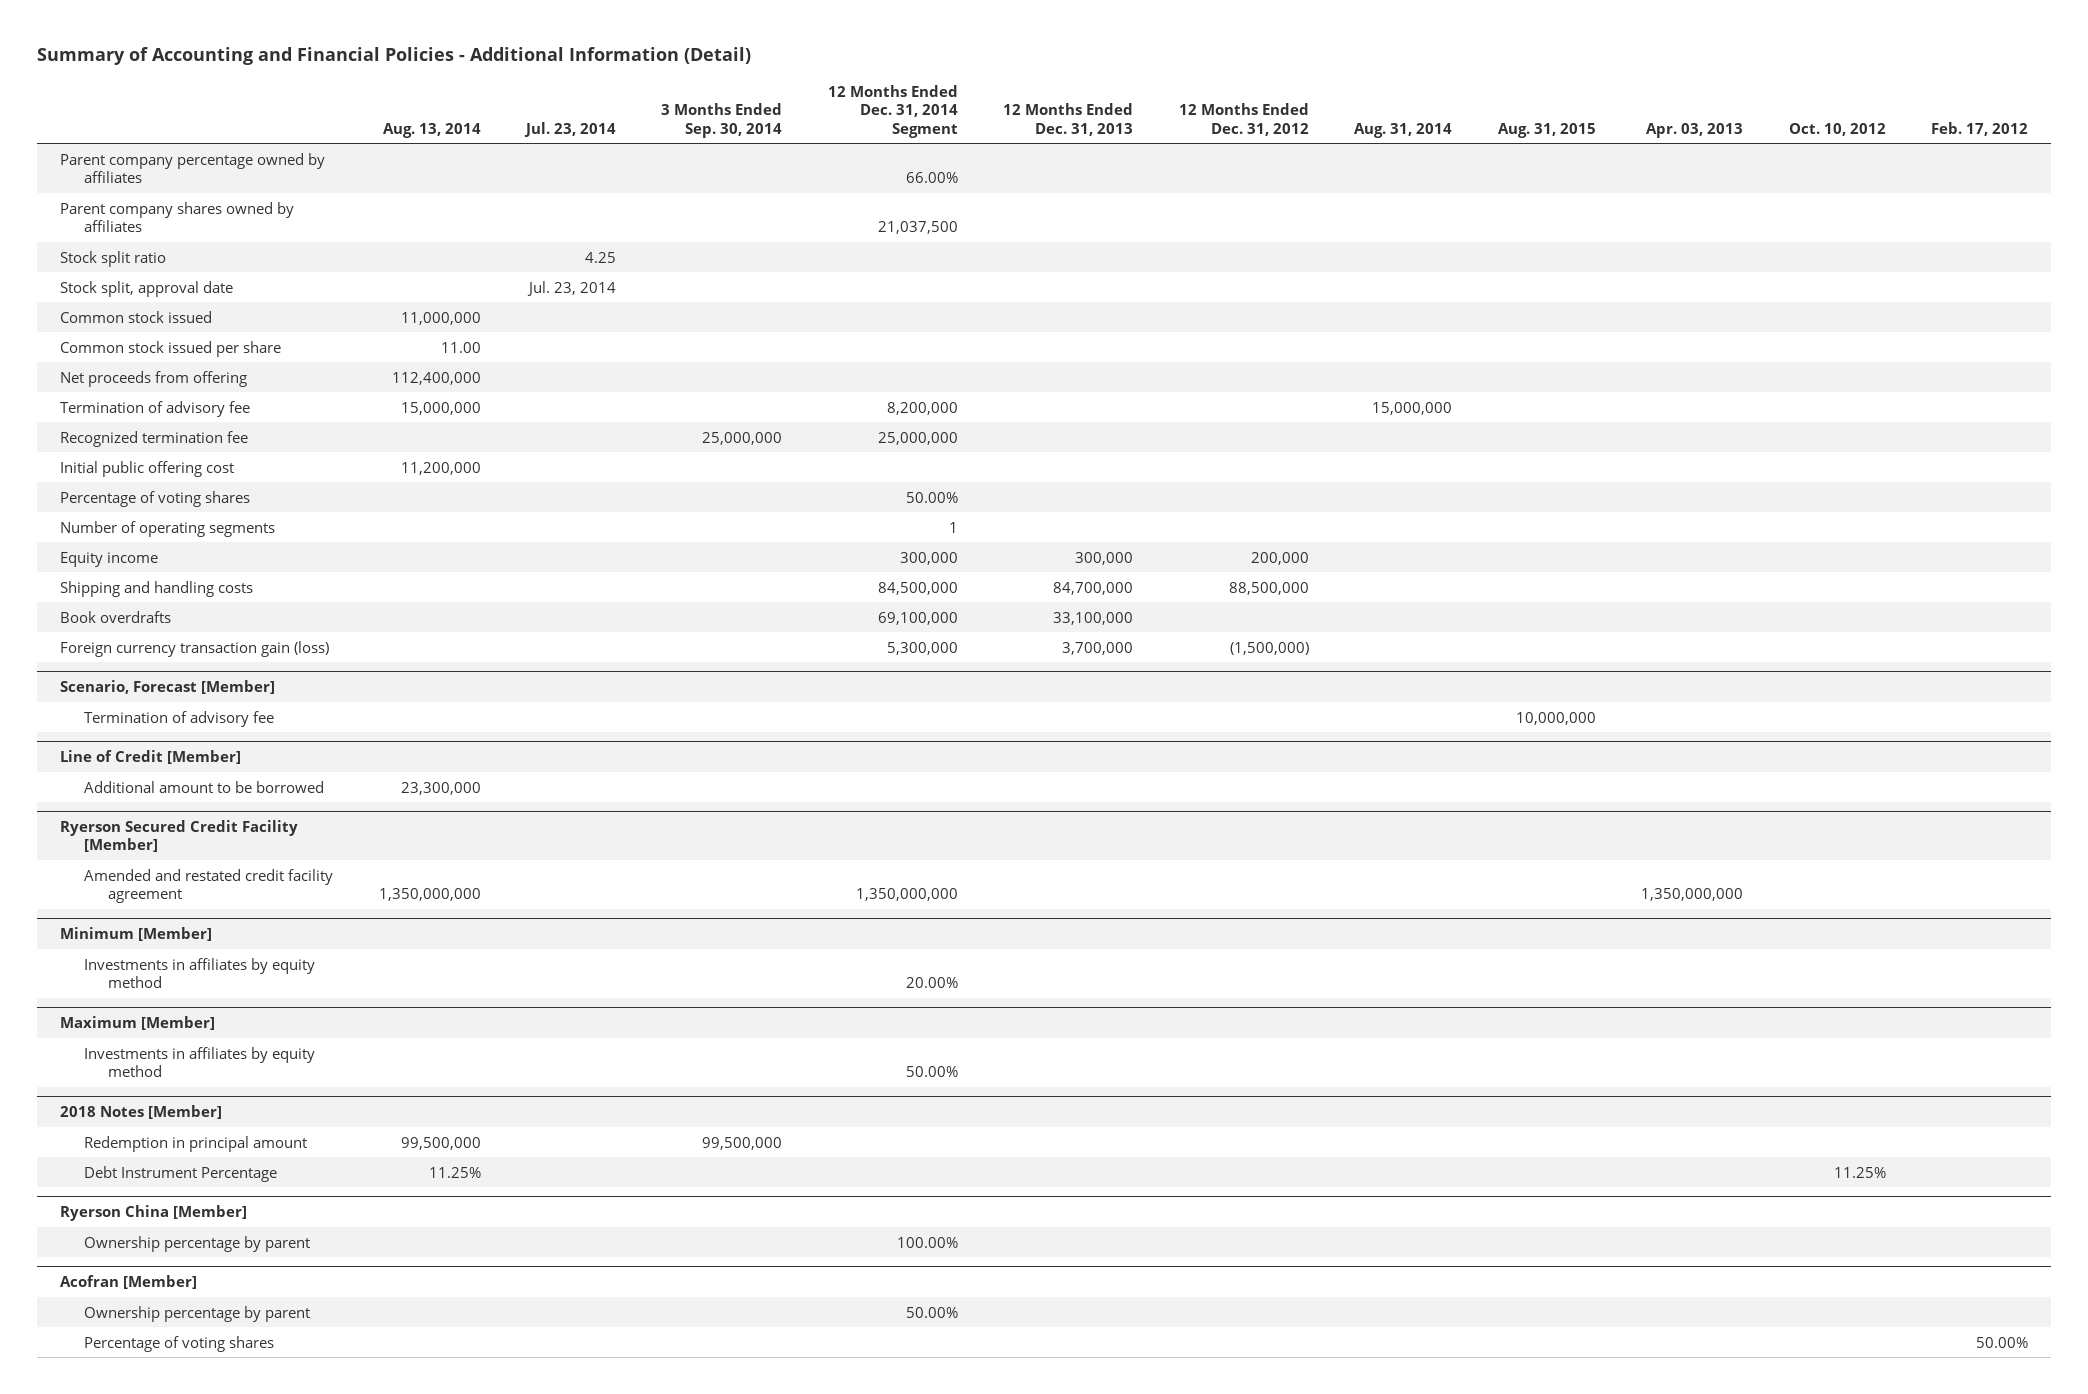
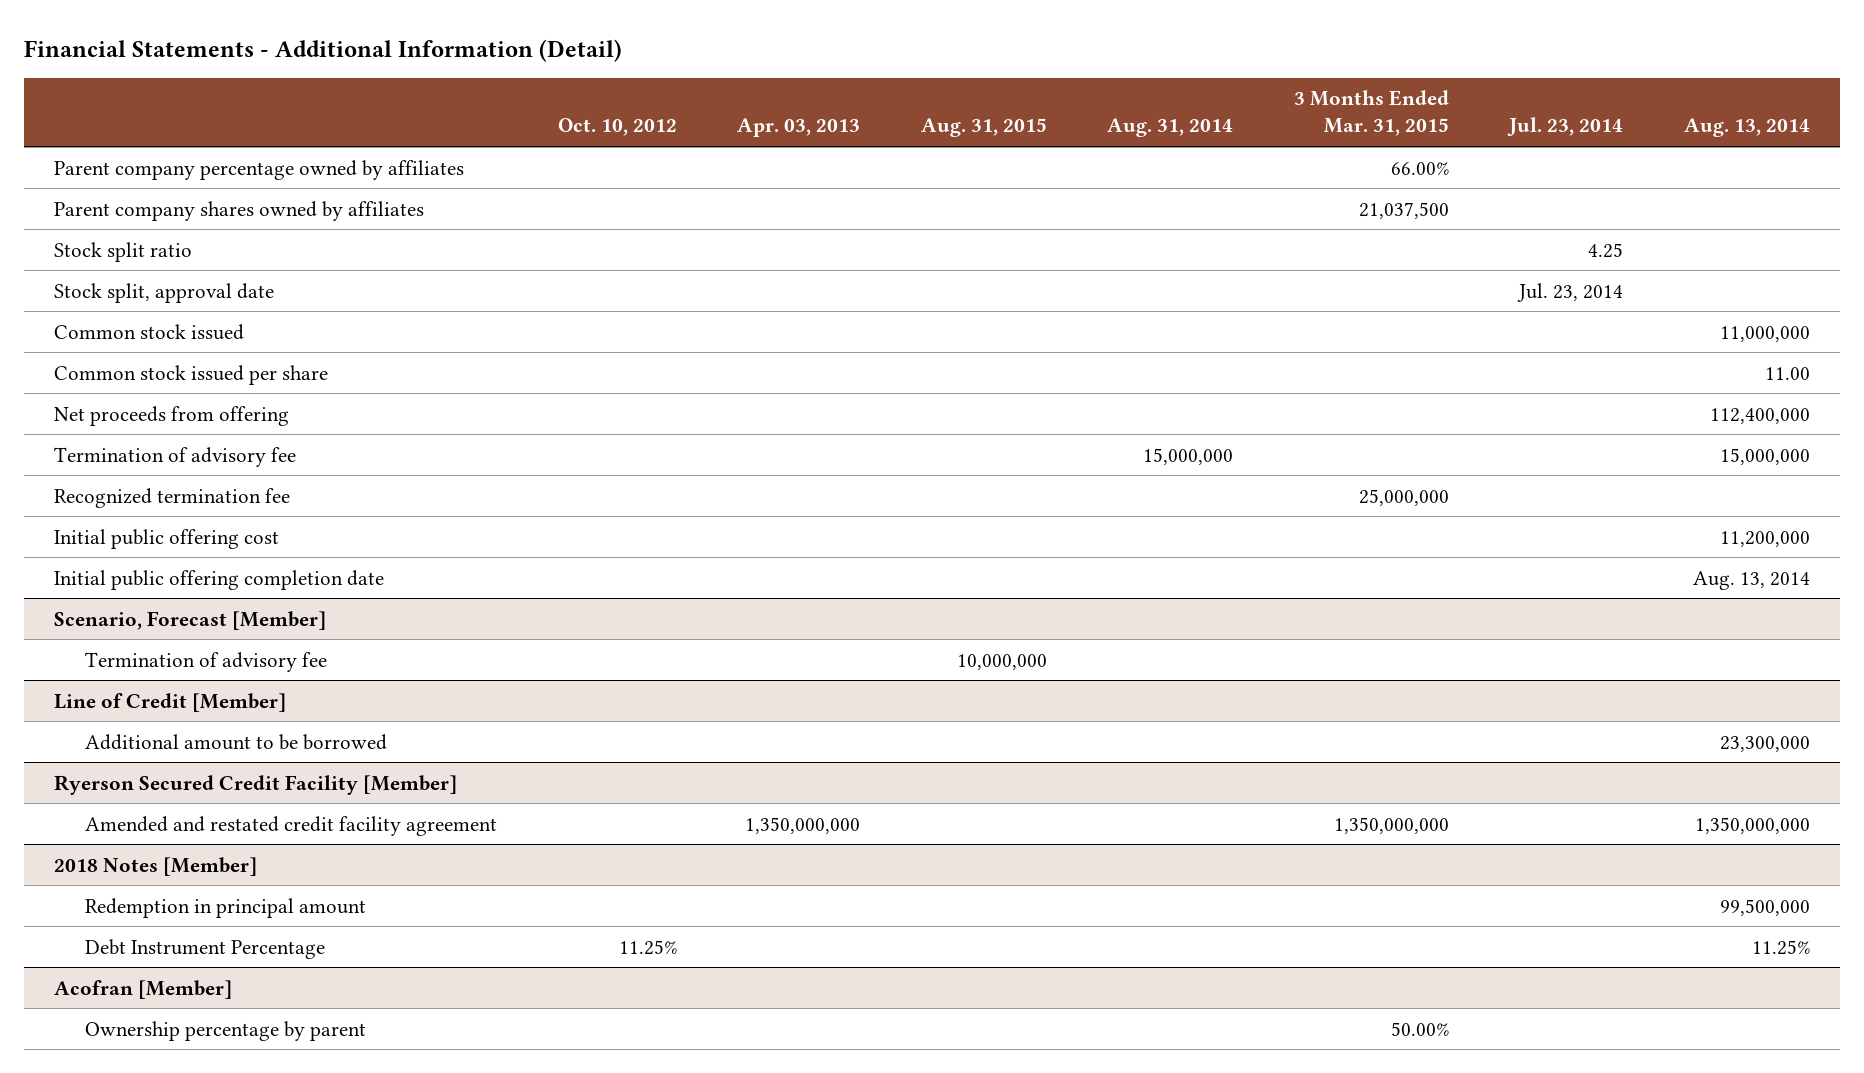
- Summary of Accounting and Financial Policies - Additional Information (Detail)
+ Financial Statements - Additional Information (Detail)
- | Aug. 13, 2014 | Jul. 23, 2014 | 3 Months Ended Sep. 30, 2014 | 12 Months Ended Dec. 31, 2014 Segment | 12 Months Ended Dec. 31, 2013 | 12 Months Ended Dec. 31, 2012 | Aug. 31, 2014 | Aug. 31, 2015 | Apr. 03, 2013 | Oct. 10, 2012 | Feb. 17, 2012
+ | Oct. 10, 2012 | Apr. 03, 2013 | Aug. 31, 2015 | Aug. 31, 2014 | 3 Months Ended Mar. 31, 2015 | Jul. 23, 2014 | Aug. 13, 2014
- Percentage of voting shares | | | | 50.00% | | | | | | |
- Number of operating segments | | | | 1 | | | | | | |
- Equity income | | | | 300,000 | 300,000 | 200,000 | | | | |
- Shipping and handling costs | | | | 84,500,000 | 84,700,000 | 88,500,000 | | | | |
- Book overdrafts | | | | 69,100,000 | 33,100,000 | | | | | |
- Foreign currency transaction gain (loss) | | | | 5,300,000 | 3,700,000 | (1,500,000) | | | | |
+ Initial public offering completion date | | | | | | | Aug. 13, 2014
- Minimum [Member]
- Investments in affiliates by equity method | | | | 20.00% | | | | | | |
- Maximum [Member]
- Investments in affiliates by equity method | | | | 50.00% | | | | | | |
- Ryerson China [Member]
- Ownership percentage by parent | | | | 100.00% | | | | | | |
@ Acofran [Member]
- Percentage of voting shares | | | | | | | | | | | 50.00%

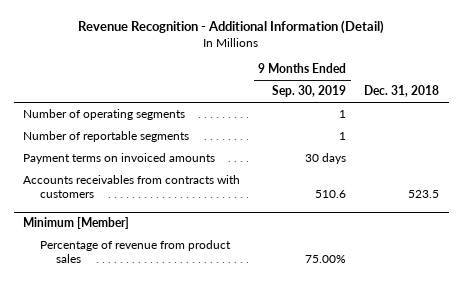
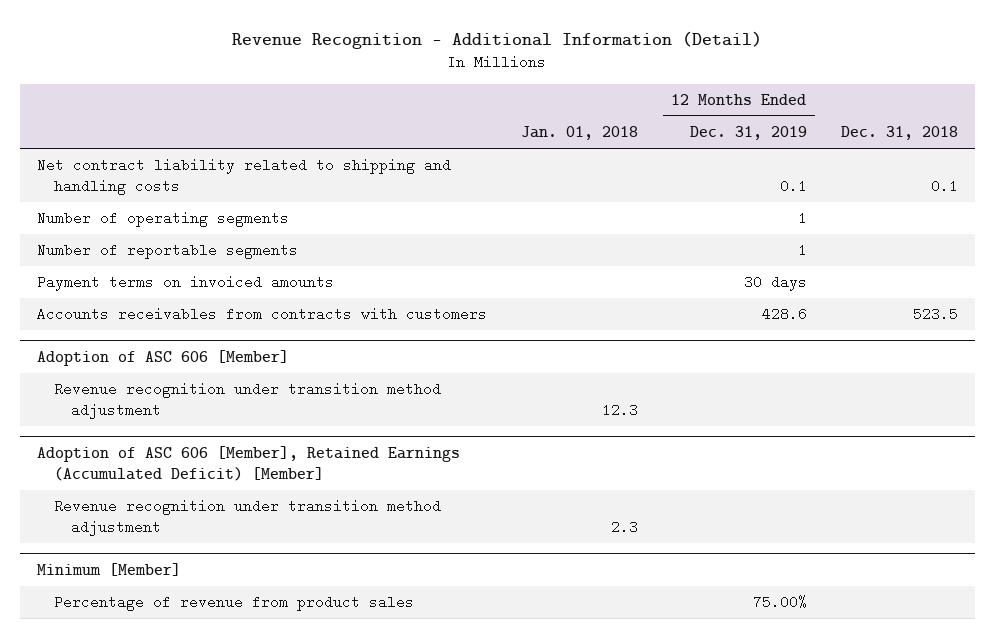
- | 9 Months Ended Sep. 30, 2019 | Dec. 31, 2018
+ | Jan. 01, 2018 | 12 Months Ended Dec. 31, 2019 | Dec. 31, 2018
+ Net contract liability related to shipping and handling costs | | 0.1 | 0.1
+ Adoption of ASC 606 [Member]
+ Revenue recognition under transition method adjustment | 12.3 | |
+ Adoption of ASC 606 [Member], Retained Earnings (Accumulated Deficit) [Member]
+ Revenue recognition under transition method adjustment | 2.3 | |

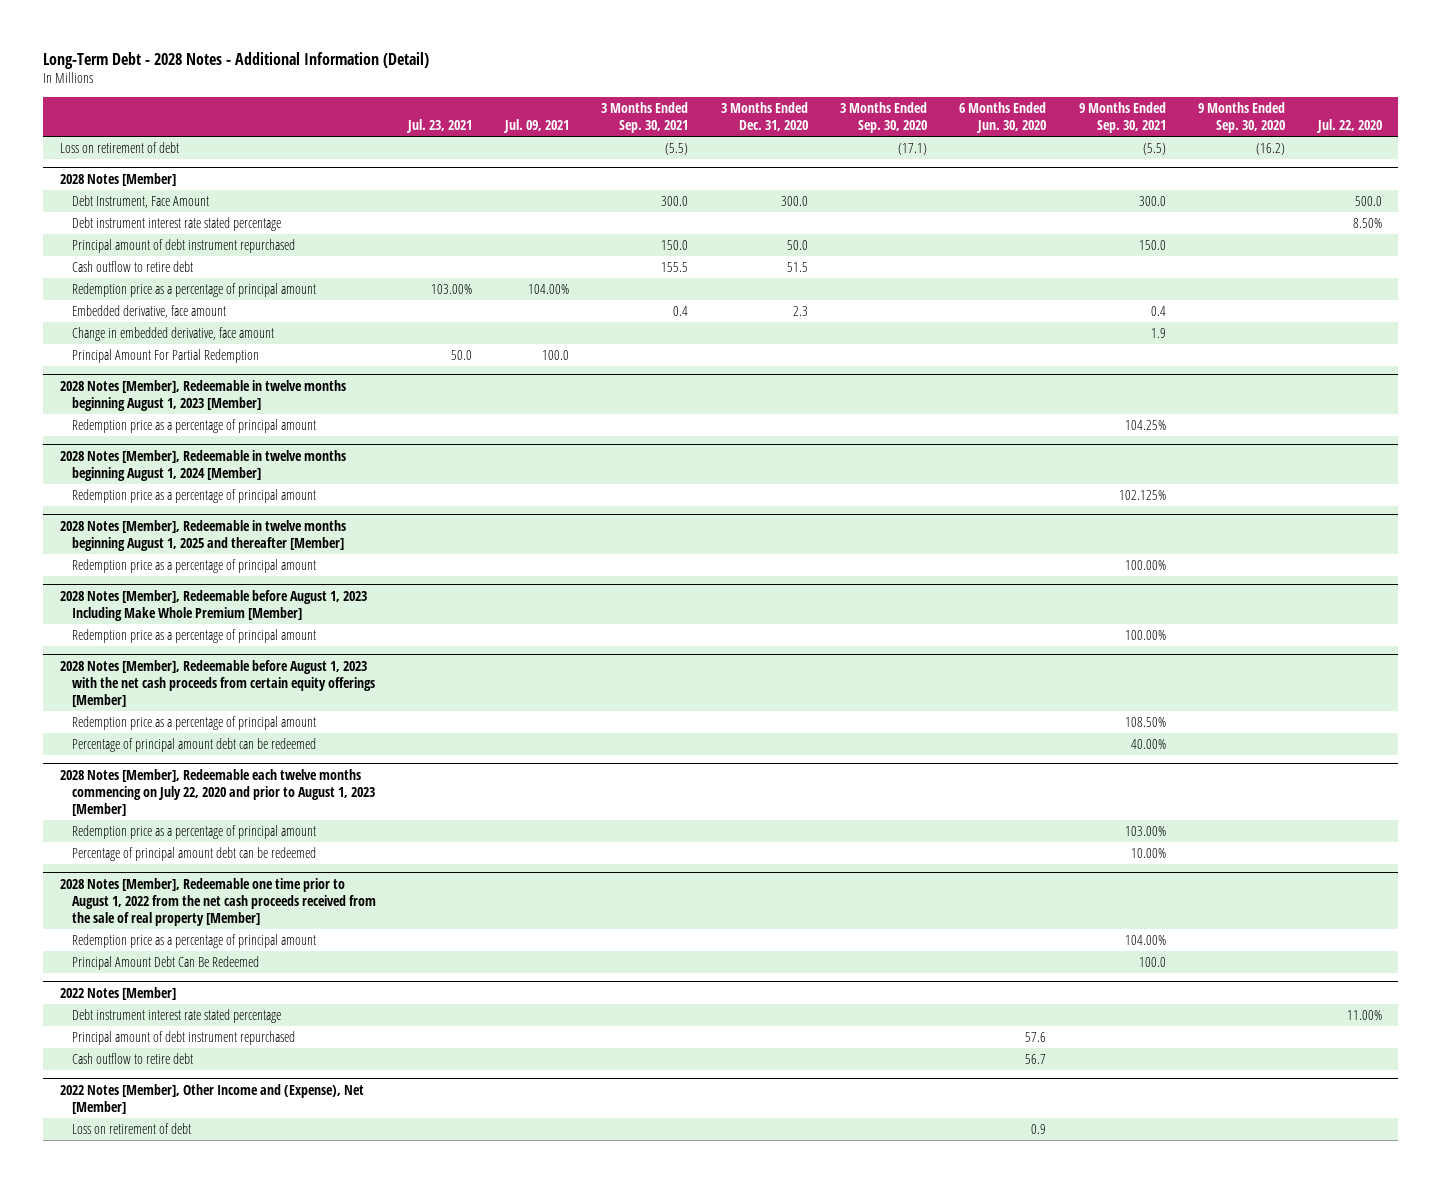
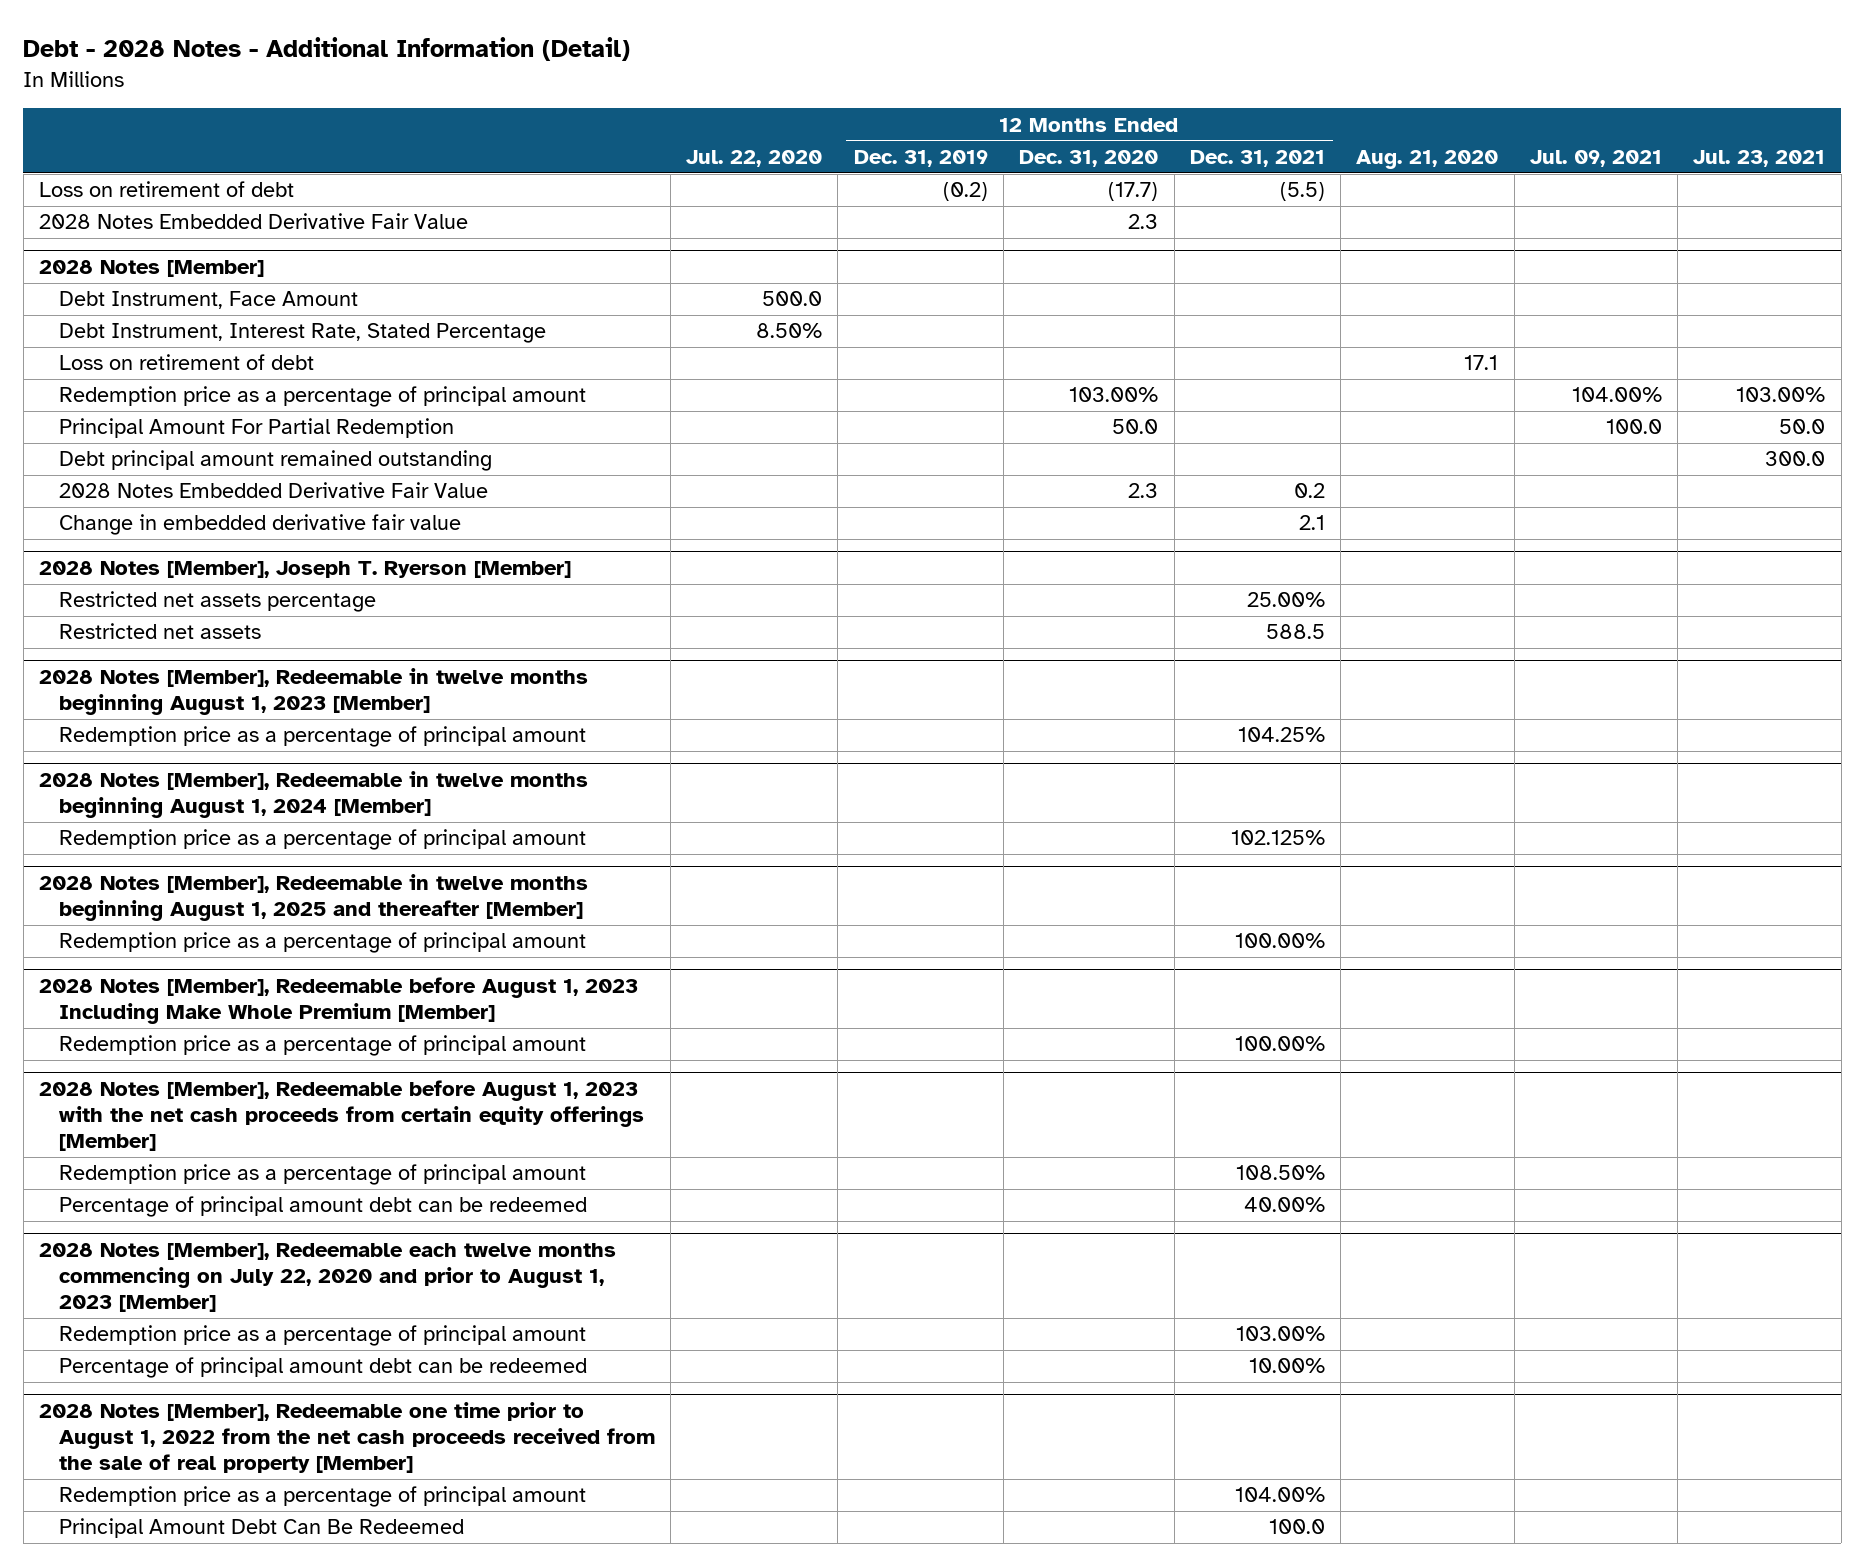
- Long-Term Debt - 2028 Notes - Additional Information (Detail)
+ Debt - 2028 Notes - Additional Information (Detail)
- | Jul. 23, 2021 | Jul. 09, 2021 | 3 Months Ended Sep. 30, 2021 | 3 Months Ended Dec. 31, 2020 | 3 Months Ended Sep. 30, 2020 | 6 Months Ended Jun. 30, 2020 | 9 Months Ended Sep. 30, 2021 | 9 Months Ended Sep. 30, 2020 | Jul. 22, 2020
+ | Jul. 22, 2020 | 12 Months Ended Dec. 31, 2019 | 12 Months Ended Dec. 31, 2020 | 12 Months Ended Dec. 31, 2021 | Aug. 21, 2020 | Jul. 09, 2021 | Jul. 23, 2021
+ 2028 Notes Embedded Derivative Fair Value | | | 2.3 | | | |
@ 2028 Notes [Member]
- Debt instrument interest rate stated percentage | | | | | | | | | 8.50%
- Principal amount of debt instrument repurchased | | | 150.0 | 50.0 | | | 150.0 | |
- Cash outflow to retire debt | | | 155.5 | 51.5 | | | | |
+ Debt Instrument, Interest Rate, Stated Percentage | 8.50% | | | | | |
+ Loss on retirement of debt | | | | | 17.1 | |
- Embedded derivative, face amount | | | 0.4 | 2.3 | | | 0.4 | |
- Change in embedded derivative, face amount | | | | | | | 1.9 | |
+ Debt principal amount remained outstanding | | | | | | | 300.0
+ 2028 Notes Embedded Derivative Fair Value | | | 2.3 | 0.2 | | |
+ Change in embedded derivative fair value | | | | 2.1 | | |
+ 2028 Notes [Member], Joseph T. Ryerson [Member]
+ Restricted net assets percentage | | | | 25.00% | | |
+ Restricted net assets | | | | 588.5 | | |
- 2022 Notes [Member]
- Debt instrument interest rate stated percentage | | | | | | | | | 11.00%
- Principal amount of debt instrument repurchased | | | | | | 57.6 | | |
- Cash outflow to retire debt | | | | | | 56.7 | | |
- 2022 Notes [Member], Other Income and (Expense), Net [Member]
- Loss on retirement of debt | | | | | | 0.9 | | |

